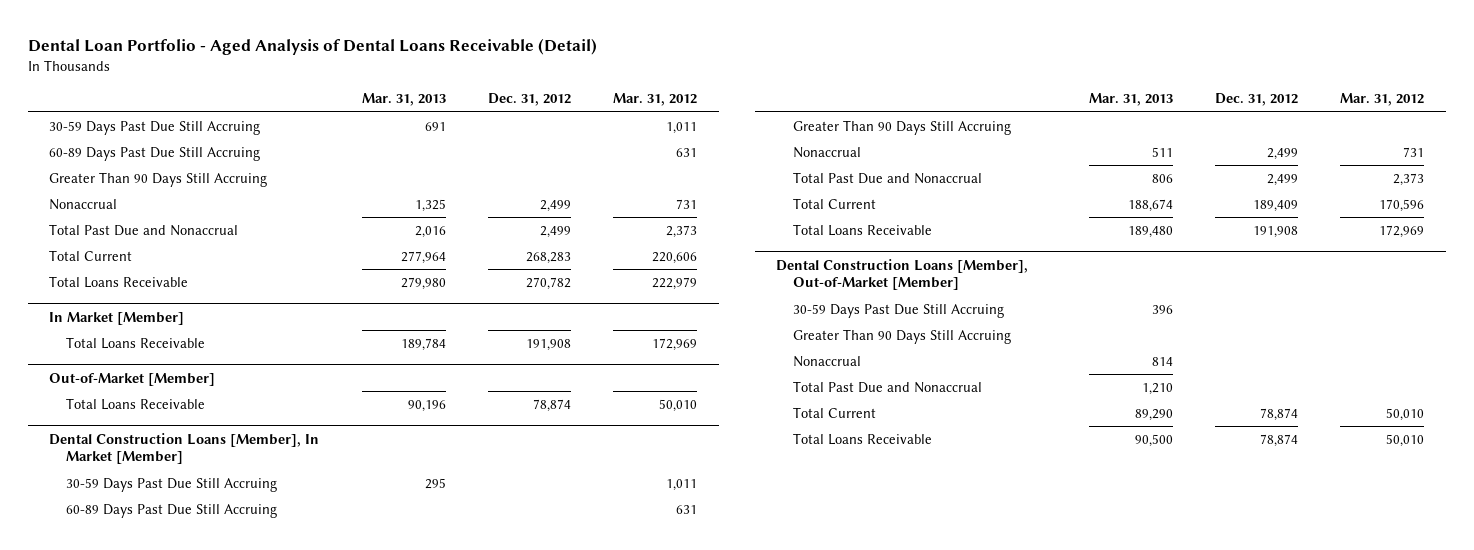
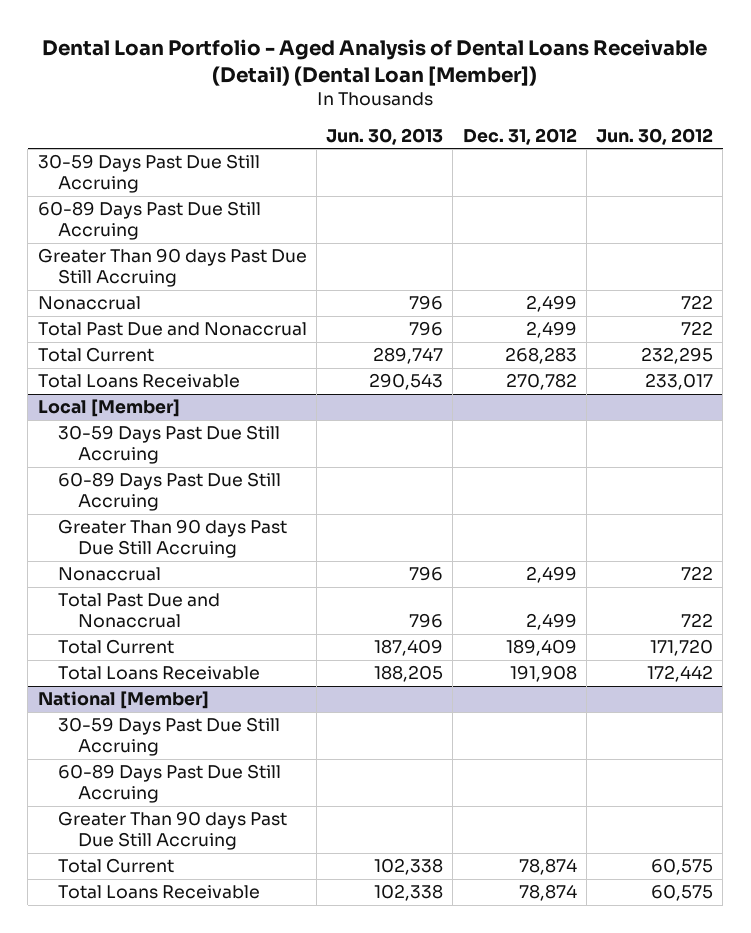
- Dental Loan Portfolio - Aged Analysis of Dental Loans Receivable (Detail)
+ Dental Loan Portfolio - Aged Analysis of Dental Loans Receivable (Detail) (Dental Loan [Member])
- | Mar. 31, 2013 | Dec. 31, 2012 | Mar. 31, 2012
+ | Jun. 30, 2013 | Dec. 31, 2012 | Jun. 30, 2012
- Greater Than 90 Days Still Accruing
+ Greater Than 90 days Past Due Still Accruing
- In Market [Member]
- Total Loans Receivable | 189,784 | 191,908 | 172,969
- Out-of-Market [Member]
- Total Loans Receivable | 90,196 | 78,874 | 50,010
- Dental Construction Loans [Member], In Market [Member]
+ Local [Member]
- Greater Than 90 Days Still Accruing
+ Greater Than 90 days Past Due Still Accruing
- Dental Construction Loans [Member], Out-of-Market [Member]
+ National [Member]
- Greater Than 90 Days Still Accruing
- Nonaccrual | 814 | |
- Total Past Due and Nonaccrual | 1,210 | |
+ 60-89 Days Past Due Still Accruing
+ Greater Than 90 days Past Due Still Accruing

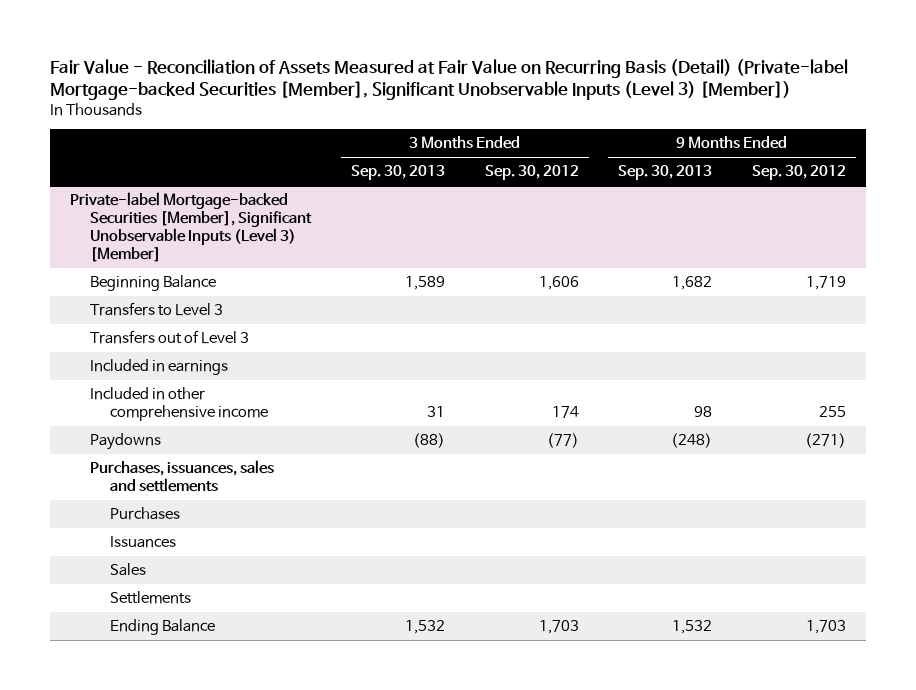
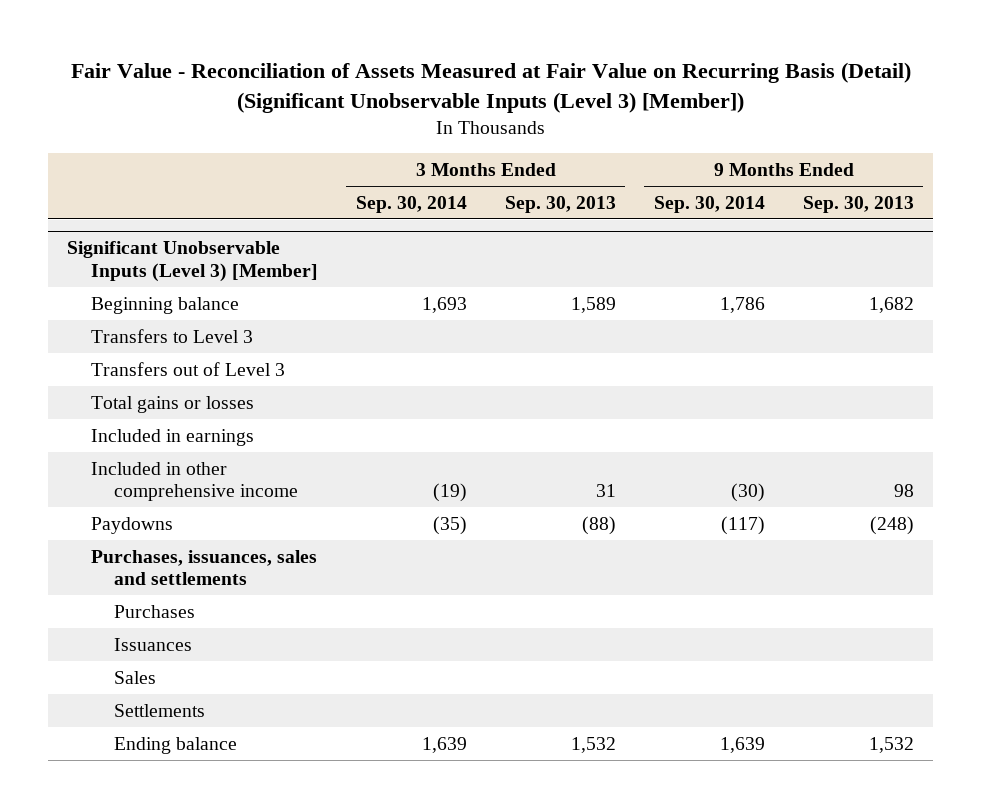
- Fair Value - Reconciliation of Assets Measured at Fair Value on Recurring Basis (Detail) (Private-label Mortgage-backed Securities [Member], Significant Unobservable Inputs (Level 3) [Member])
+ Fair Value - Reconciliation of Assets Measured at Fair Value on Recurring Basis (Detail) (Significant Unobservable Inputs (Level 3) [Member])
- | 3 Months Ended Sep. 30, 2013 | 3 Months Ended Sep. 30, 2012 | 9 Months Ended Sep. 30, 2013 | 9 Months Ended Sep. 30, 2012
+ | 3 Months Ended Sep. 30, 2014 | 3 Months Ended Sep. 30, 2013 | 9 Months Ended Sep. 30, 2014 | 9 Months Ended Sep. 30, 2013
- Private-label Mortgage-backed Securities [Member], Significant Unobservable Inputs (Level 3) [Member]
- Beginning Balance | 1,589 | 1,606 | 1,682 | 1,719
+ Significant Unobservable Inputs (Level 3) [Member]
+ Beginning balance | 1,693 | 1,589 | 1,786 | 1,682
+ Total gains or losses
- Ending Balance | 1,532 | 1,703 | 1,532 | 1,703
+ Ending balance | 1,639 | 1,532 | 1,639 | 1,532

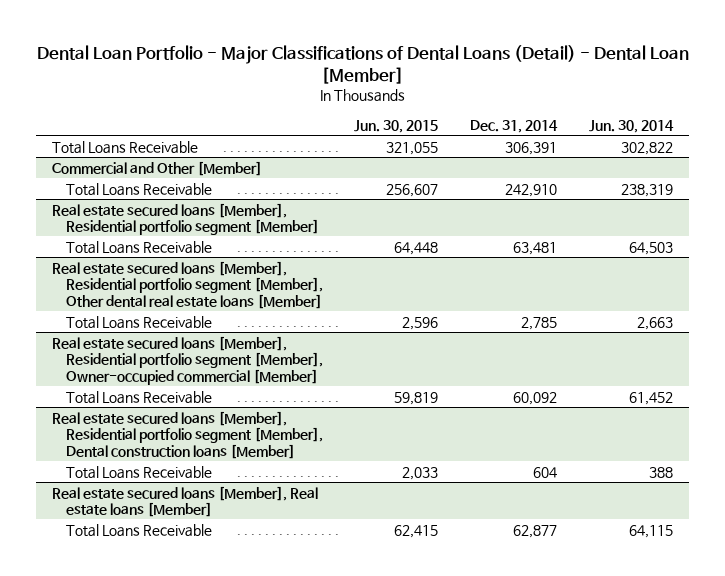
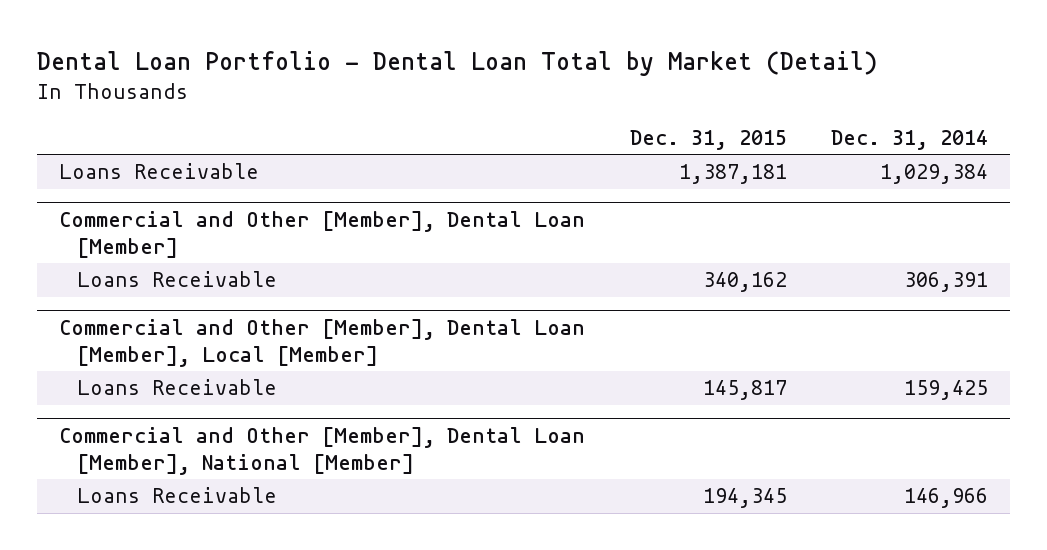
- Dental Loan Portfolio - Major Classifications of Dental Loans (Detail) - Dental Loan [Member]
+ Dental Loan Portfolio - Dental Loan Total by Market (Detail)
- | Jun. 30, 2015 | Dec. 31, 2014 | Jun. 30, 2014
+ | Dec. 31, 2015 | Dec. 31, 2014
- Total Loans Receivable | 321,055 | 306,391 | 302,822
- Commercial and Other [Member]
- Total Loans Receivable | 256,607 | 242,910 | 238,319
- Real estate secured loans [Member], Residential portfolio segment [Member]
- Total Loans Receivable | 64,448 | 63,481 | 64,503
- Real estate secured loans [Member], Residential portfolio segment [Member], Other dental real estate loans [Member]
- Total Loans Receivable | 2,596 | 2,785 | 2,663
- Real estate secured loans [Member], Residential portfolio segment [Member], Owner-occupied commercial [Member]
- Total Loans Receivable | 59,819 | 60,092 | 61,452
- Real estate secured loans [Member], Residential portfolio segment [Member], Dental construction loans [Member]
- Total Loans Receivable | 2,033 | 604 | 388
- Real estate secured loans [Member], Real estate loans [Member]
- Total Loans Receivable | 62,415 | 62,877 | 64,115
+ Loans Receivable | 1,387,181 | 1,029,384
+ Commercial and Other [Member], Dental Loan [Member]
+ Loans Receivable | 340,162 | 306,391
+ Commercial and Other [Member], Dental Loan [Member], Local [Member]
+ Loans Receivable | 145,817 | 159,425
+ Commercial and Other [Member], Dental Loan [Member], National [Member]
+ Loans Receivable | 194,345 | 146,966

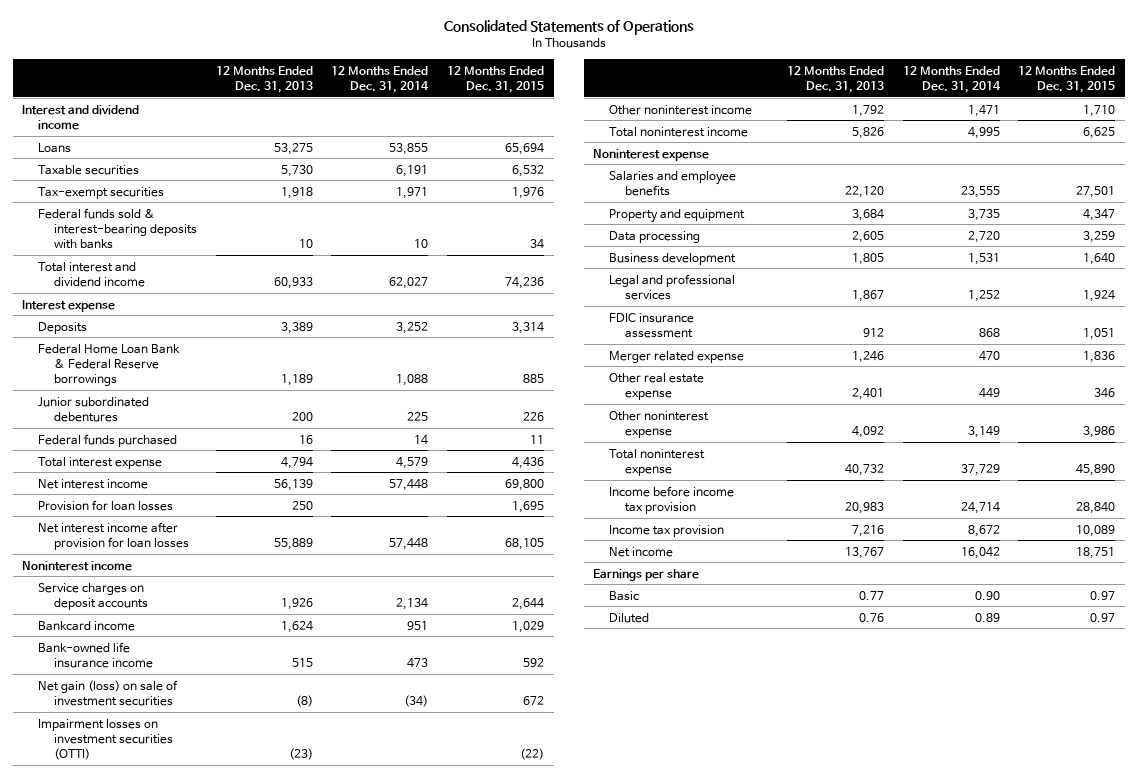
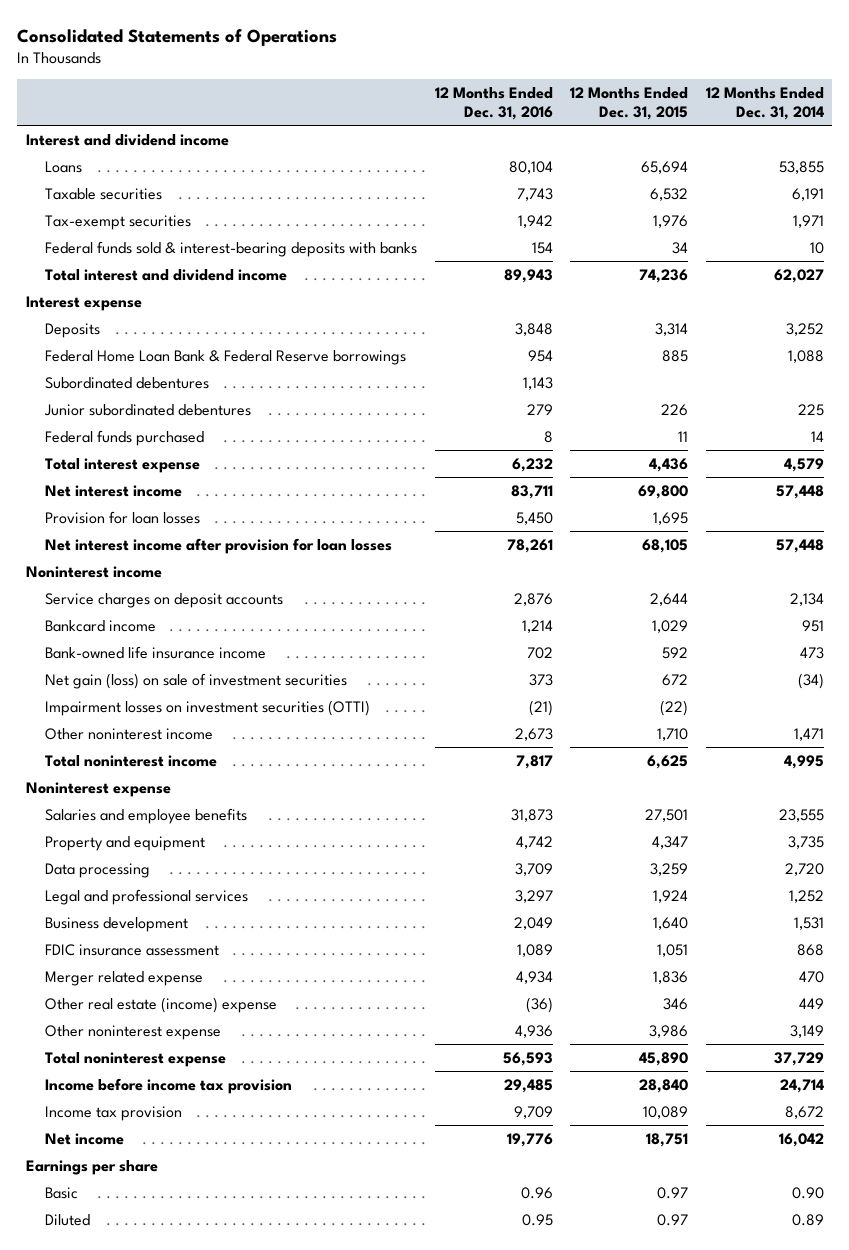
- | 12 Months Ended Dec. 31, 2013 | 12 Months Ended Dec. 31, 2014 | 12 Months Ended Dec. 31, 2015
+ | 12 Months Ended Dec. 31, 2016 | 12 Months Ended Dec. 31, 2015 | 12 Months Ended Dec. 31, 2014
+ Subordinated debentures | 1,143 | |
moved down: Business development | 2,049 | 1,640 | 1,531
- Other real estate expense | 2,401 | 449 | 346
+ Other real estate (income) expense | (36) | 346 | 449

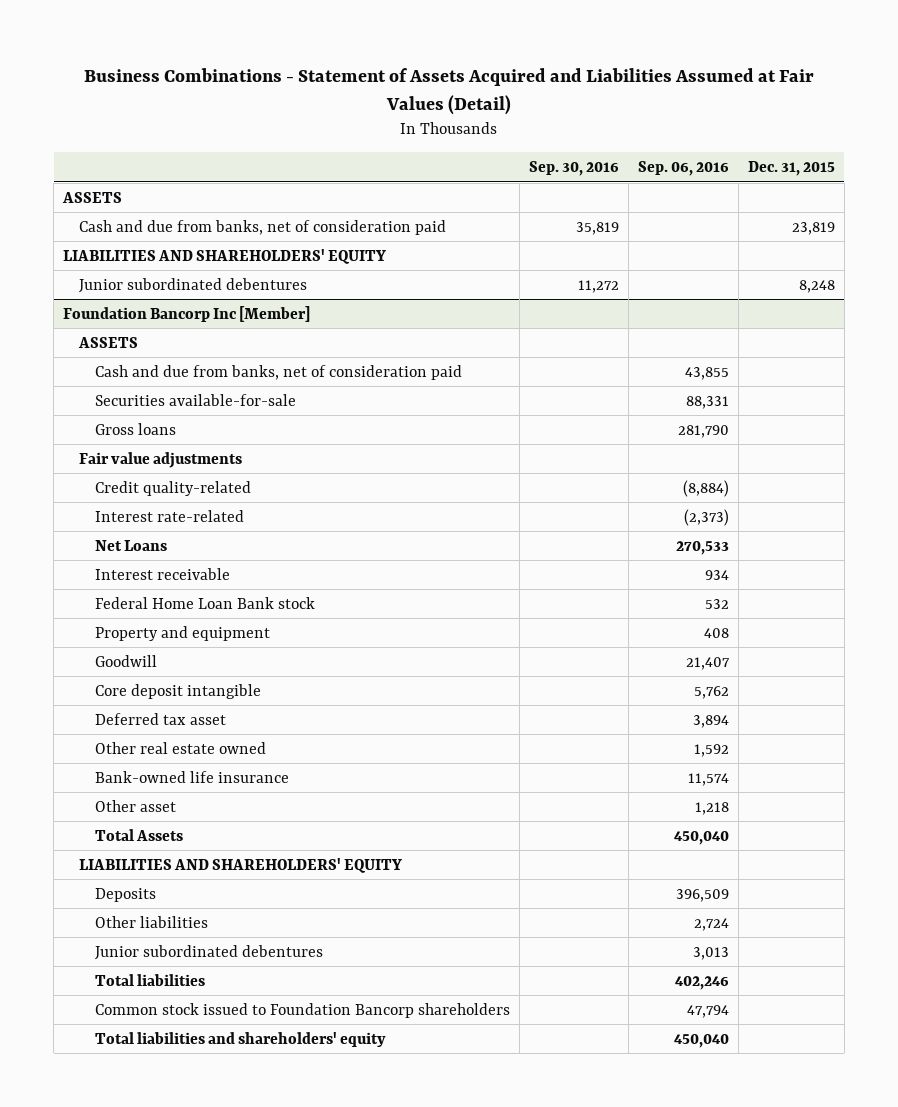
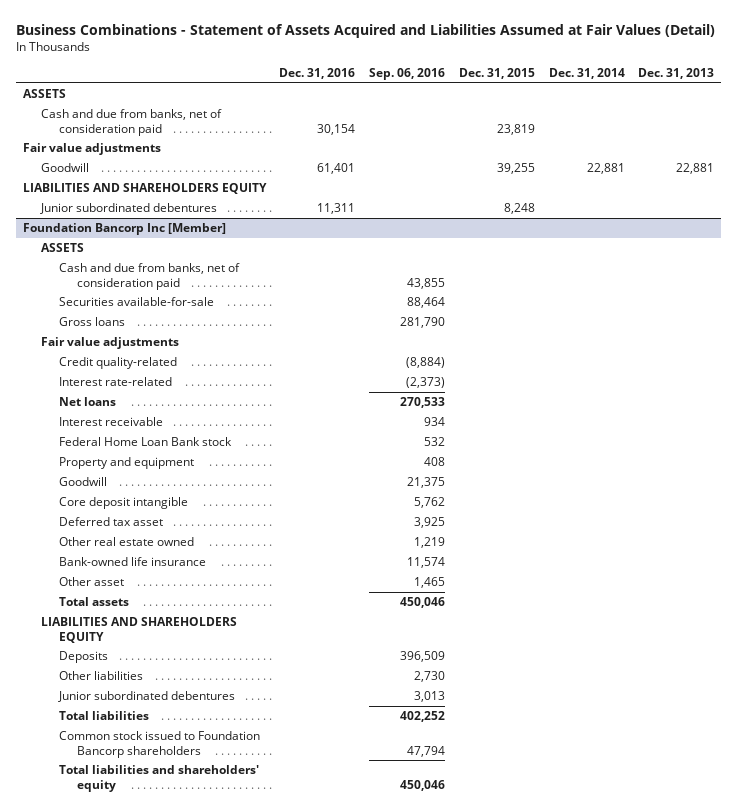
- | Sep. 30, 2016 | Sep. 06, 2016 | Dec. 31, 2015
+ | Dec. 31, 2016 | Sep. 06, 2016 | Dec. 31, 2015 | Dec. 31, 2014 | Dec. 31, 2013
- LIABILITIES AND SHAREHOLDERS' EQUITY
+ Fair value adjustments
+ Goodwill | 61,401 | | 39,255 | 22,881 | 22,881
+ LIABILITIES AND SHAREHOLDERS EQUITY
@ Foundation Bancorp Inc [Member]
- Securities available-for-sale | | 88,331 |
+ Securities available-for-sale | | 88,464 | | |
- Net Loans | | 270,533 |
+ Net loans | | 270,533 | | |
- Goodwill | | 21,407 |
+ Goodwill | | 21,375 | | |
- Deferred tax asset | | 3,894 |
- Other real estate owned | | 1,592 |
+ Deferred tax asset | | 3,925 | | |
+ Other real estate owned | | 1,219 | | |
- Other asset | | 1,218 |
- Total Assets | | 450,040 |
- LIABILITIES AND SHAREHOLDERS' EQUITY
+ Other asset | | 1,465 | | |
+ Total assets | | 450,046 | | |
+ LIABILITIES AND SHAREHOLDERS EQUITY
- Other liabilities | | 2,724 |
+ Other liabilities | | 2,730 | | |
- Total liabilities | | 402,246 |
+ Total liabilities | | 402,252 | | |
- Total liabilities and shareholders' equity | | 450,040 |
+ Total liabilities and shareholders' equity | | 450,046 | | |

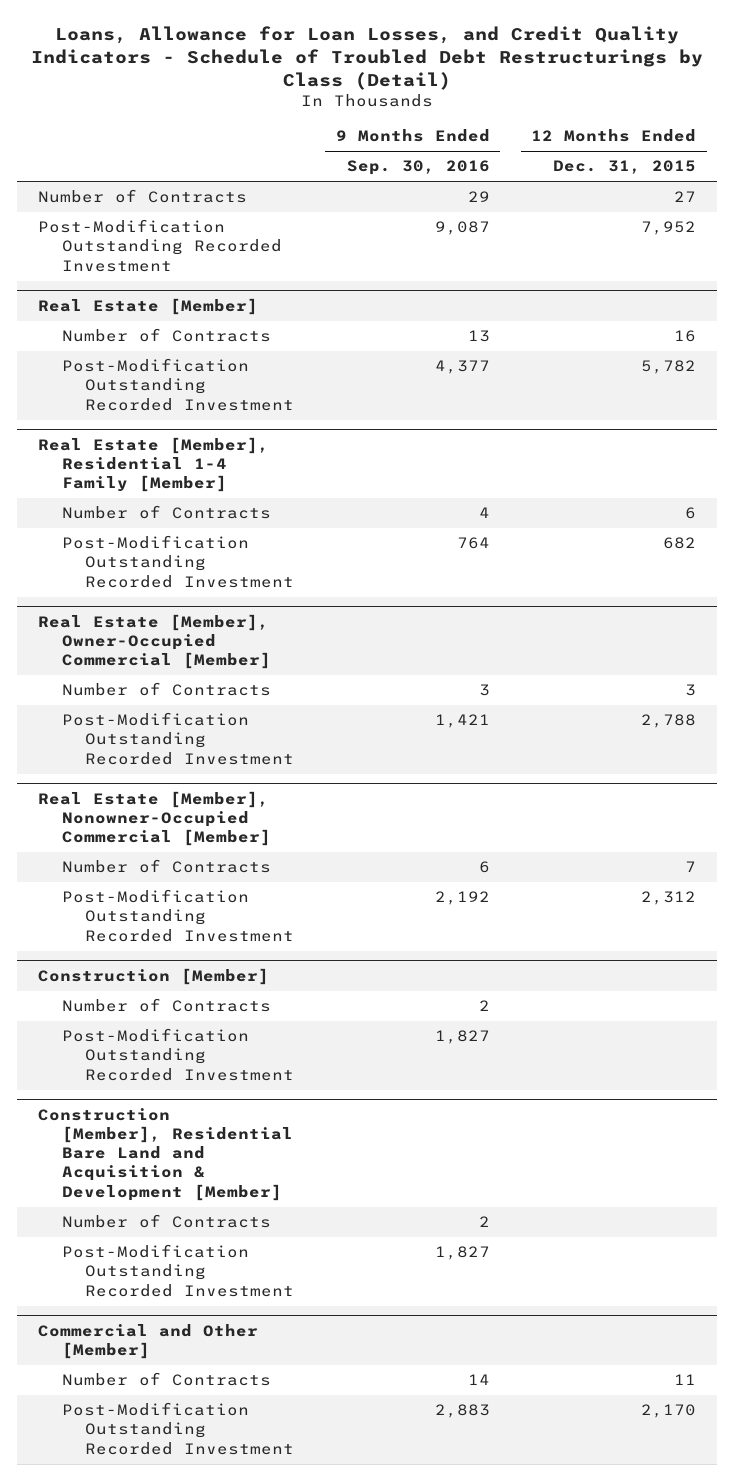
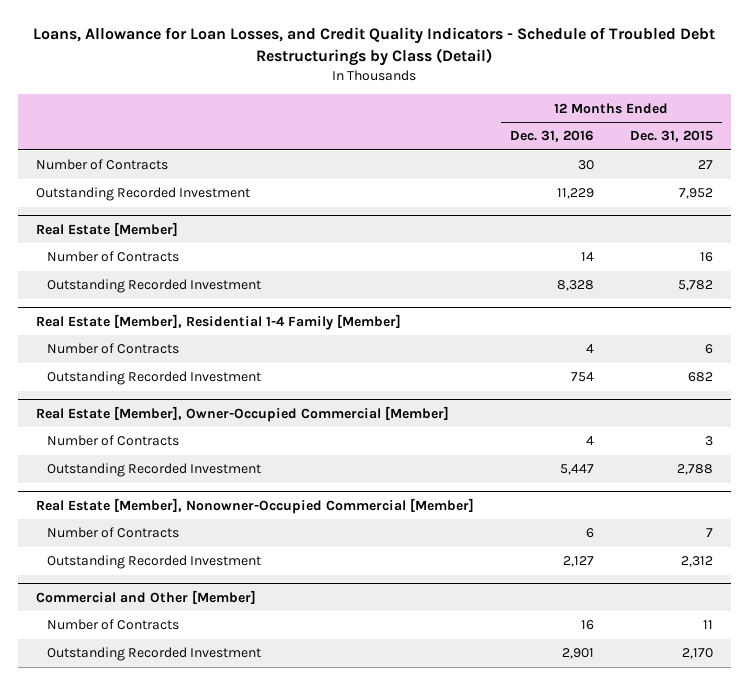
- | 9 Months Ended Sep. 30, 2016 | 12 Months Ended Dec. 31, 2015
+ | 12 Months Ended Dec. 31, 2016 | 12 Months Ended Dec. 31, 2015
- Post-Modification Outstanding Recorded Investment | 9,087 | 7,952
+ Outstanding Recorded Investment | 11,229 | 7,952
@ Real Estate [Member]
- Post-Modification Outstanding Recorded Investment | 4,377 | 5,782
+ Outstanding Recorded Investment | 8,328 | 5,782
@ Real Estate [Member], Residential 1-4 Family [Member]
- Post-Modification Outstanding Recorded Investment | 764 | 682
+ Outstanding Recorded Investment | 754 | 682
@ Real Estate [Member], Owner-Occupied Commercial [Member]
- Post-Modification Outstanding Recorded Investment | 1,421 | 2,788
+ Outstanding Recorded Investment | 5,447 | 2,788
@ Real Estate [Member], Nonowner-Occupied Commercial [Member]
- Post-Modification Outstanding Recorded Investment | 2,192 | 2,312
- Construction [Member]
- Number of Contracts | 2 |
- Post-Modification Outstanding Recorded Investment | 1,827 |
- Construction [Member], Residential Bare Land and Acquisition & Development [Member]
- Number of Contracts | 2 |
- Post-Modification Outstanding Recorded Investment | 1,827 |
@ Real Estate [Member], Nonowner-Occupied Commercial [Member]
+ Outstanding Recorded Investment | 2,127 | 2,312
@ Commercial and Other [Member]
- Post-Modification Outstanding Recorded Investment | 2,883 | 2,170
+ Outstanding Recorded Investment | 2,901 | 2,170

